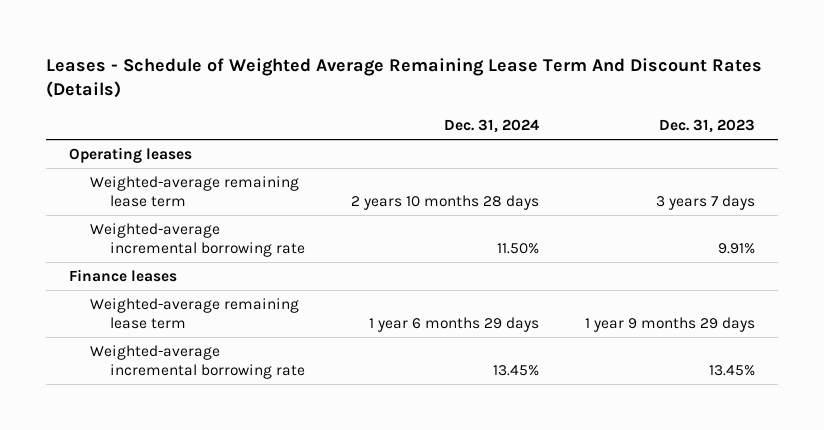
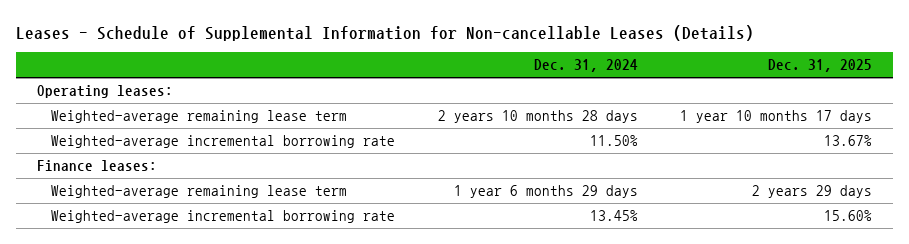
- Leases - Schedule of Weighted Average Remaining Lease Term And Discount Rates (Details)
+ Leases - Schedule of Supplemental Information for Non-cancellable Leases (Details)
- | Dec. 31, 2024 | Dec. 31, 2023
+ | Dec. 31, 2024 | Dec. 31, 2025
- Operating leases
+ Operating leases:
- Finance leases
+ Finance leases:

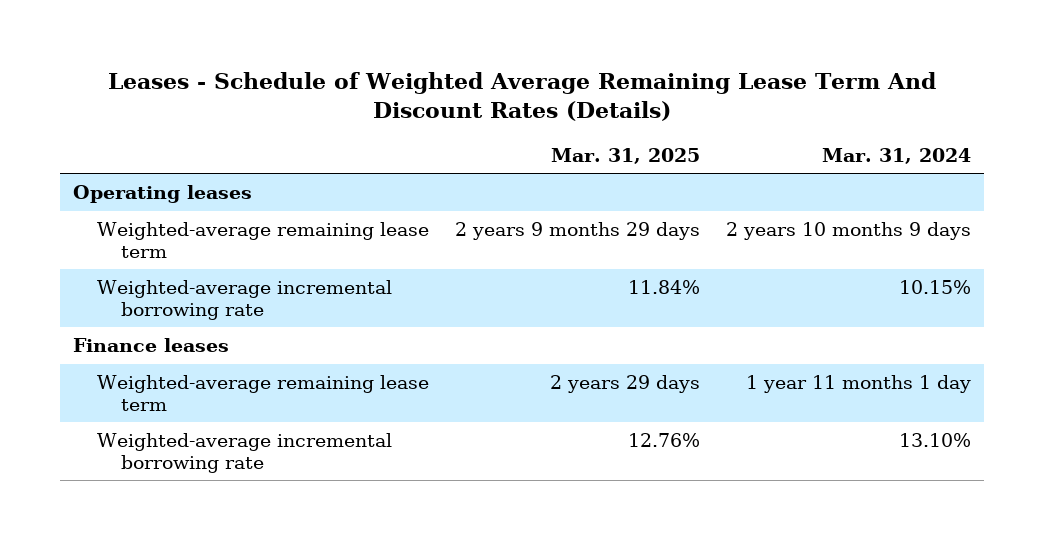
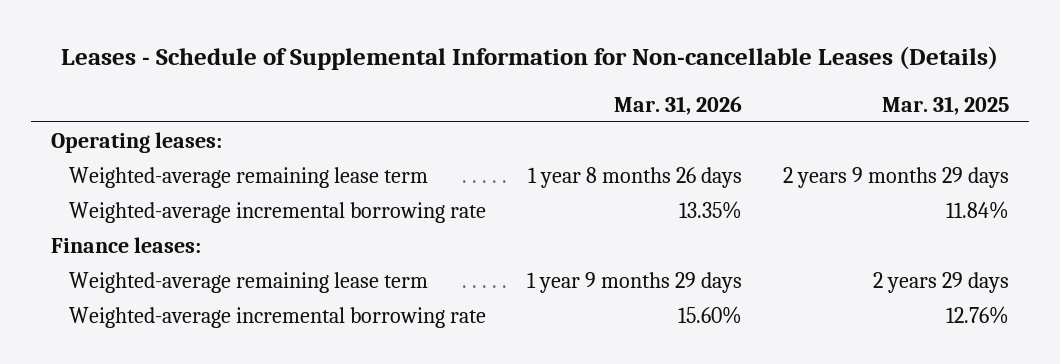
- Leases - Schedule of Weighted Average Remaining Lease Term And Discount Rates (Details)
+ Leases - Schedule of Supplemental Information for Non-cancellable Leases (Details)
- | Mar. 31, 2025 | Mar. 31, 2024
+ | Mar. 31, 2026 | Mar. 31, 2025
- Operating leases
+ Operating leases:
- Finance leases
+ Finance leases:

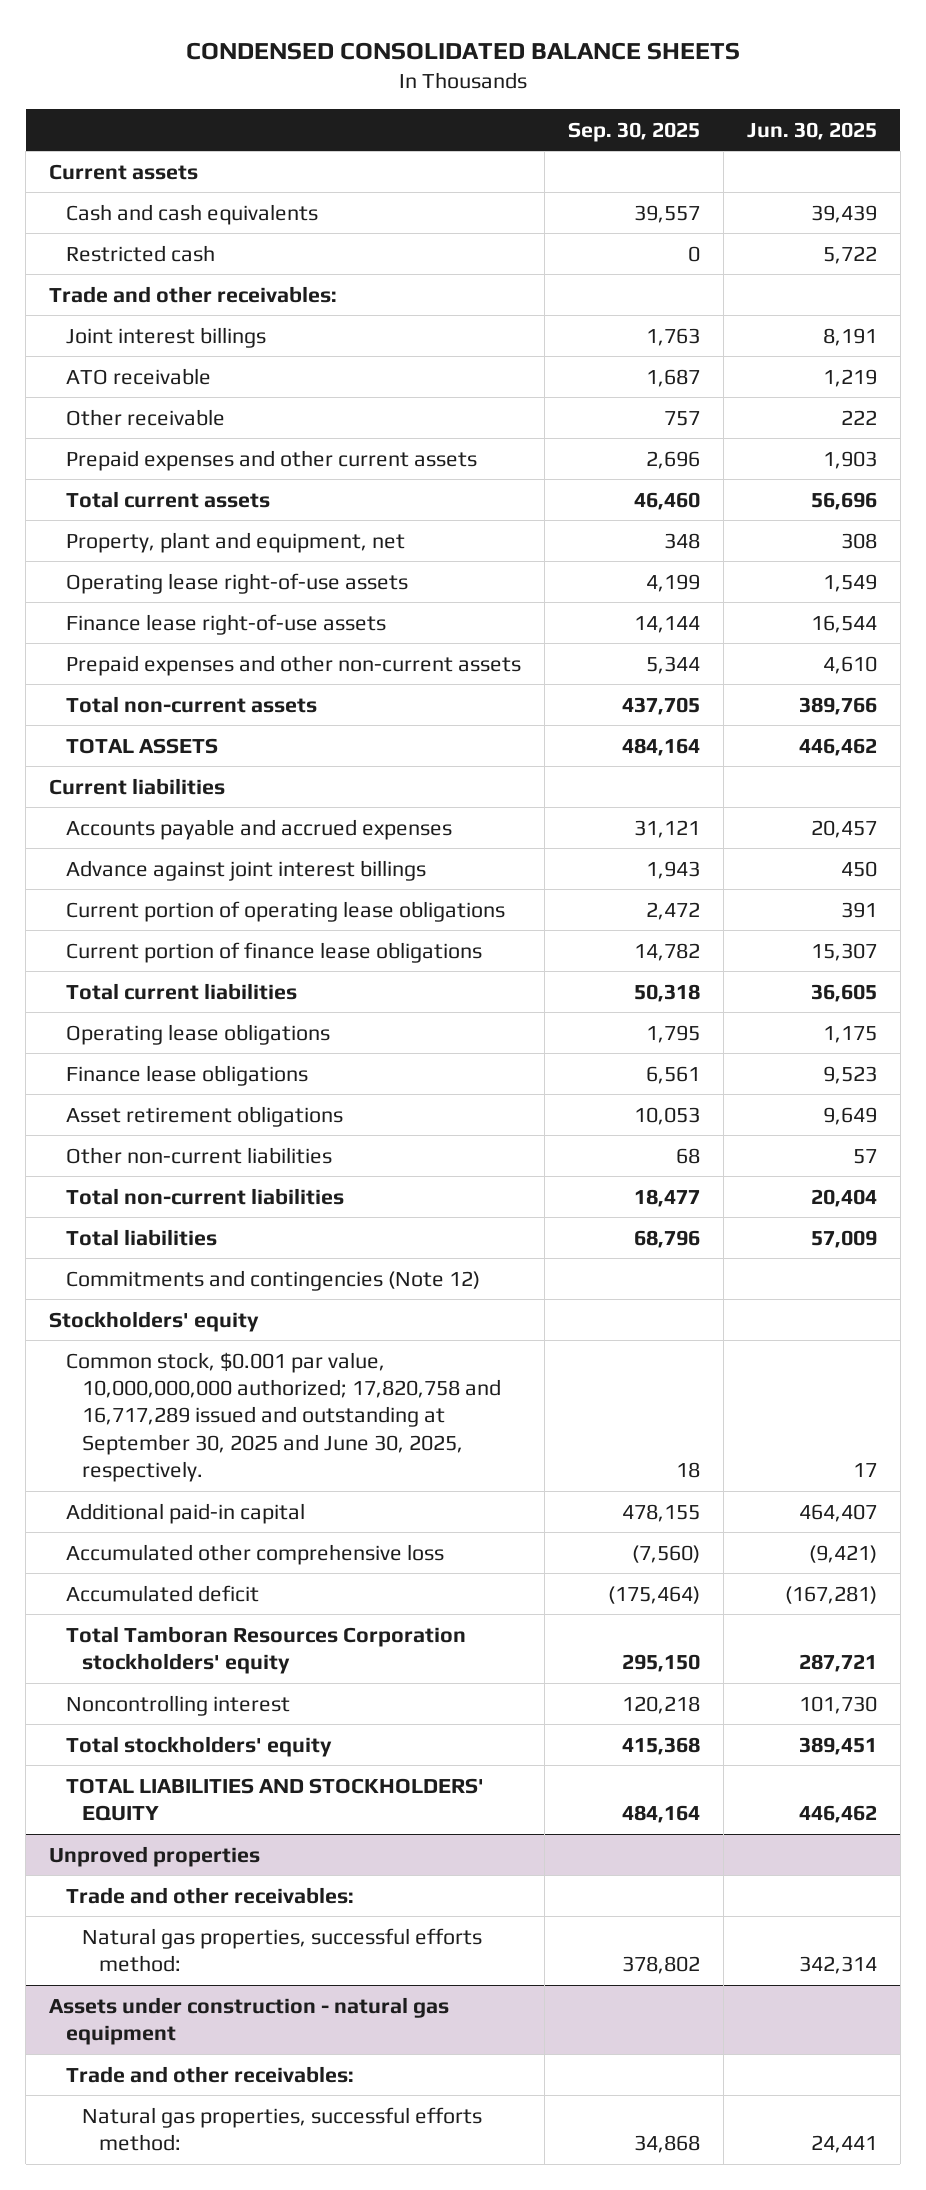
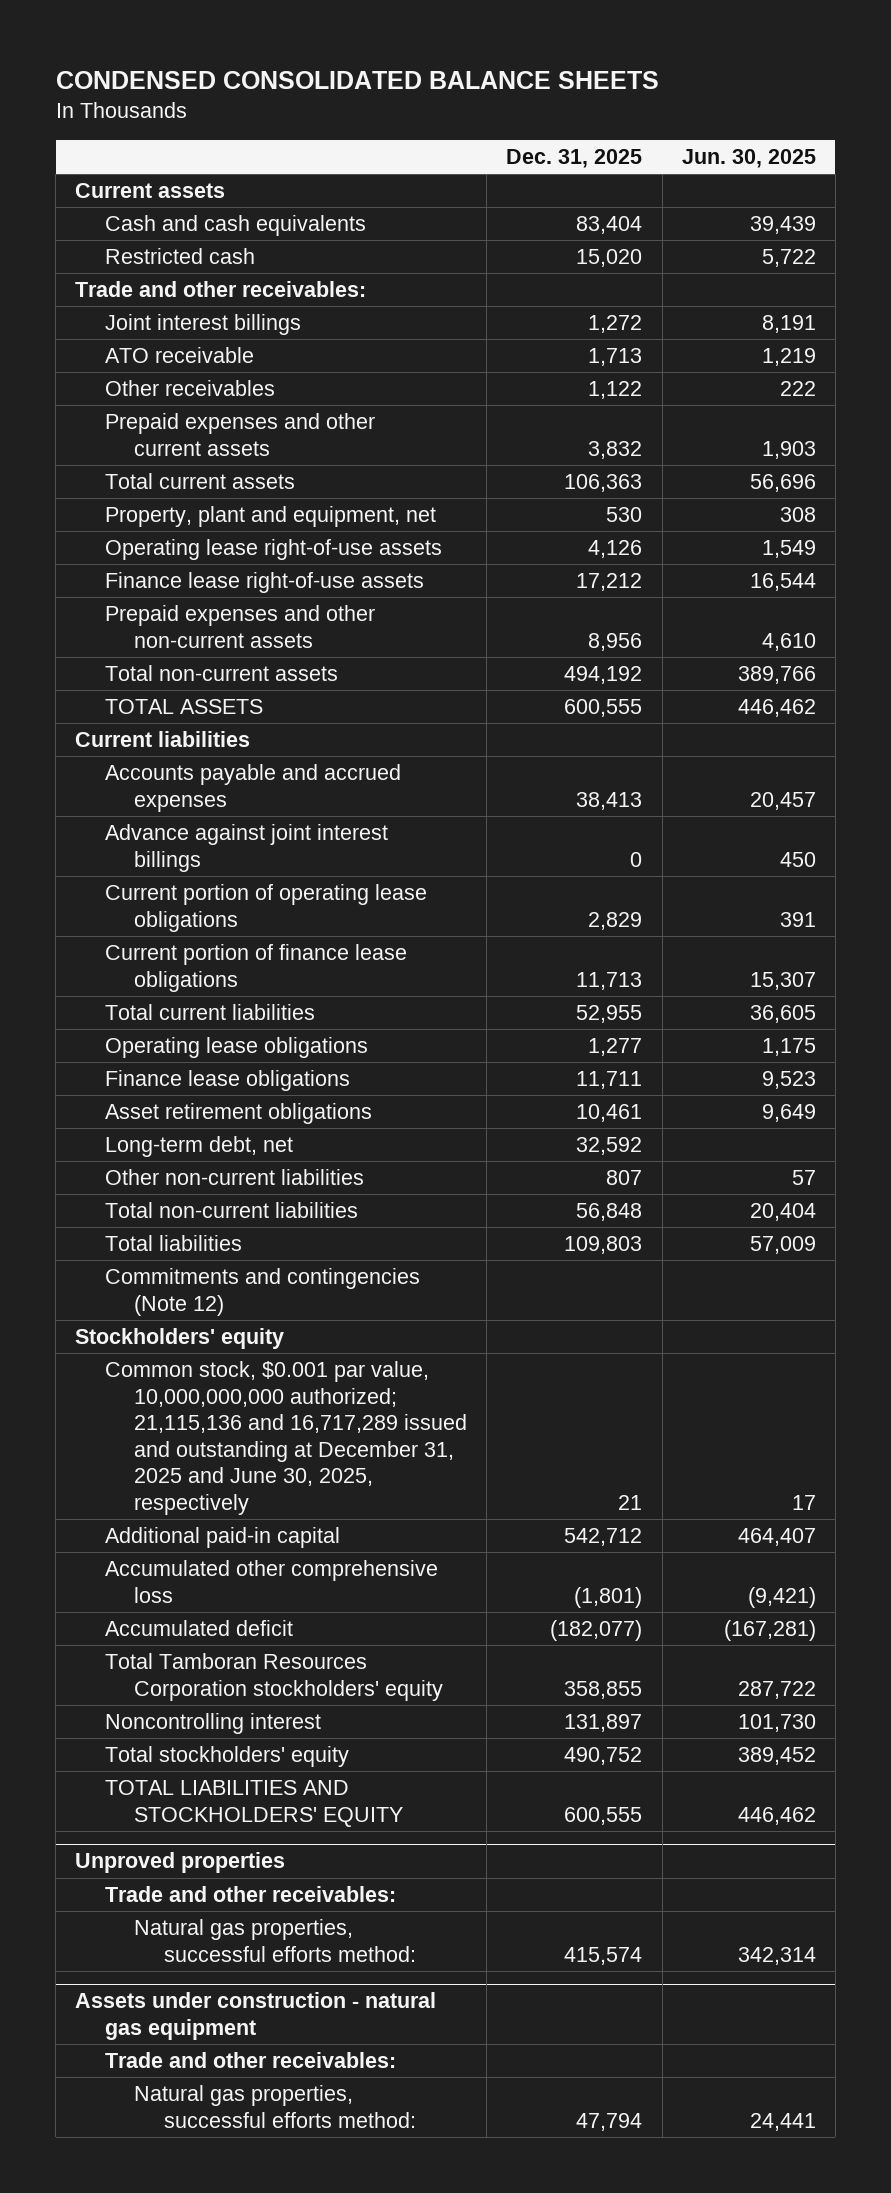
- | Sep. 30, 2025 | Jun. 30, 2025
+ | Dec. 31, 2025 | Jun. 30, 2025
- Other receivable | 757 | 222
+ Other receivables | 1,122 | 222
+ Long-term debt, net | 32,592 |
- Common stock, $0.001 par value, 10,000,000,000 authorized; 17,820,758 and 16,717,289 issued and outstanding at September 30, 2025 and June 30, 2025, respectively. | 18 | 17
+ Common stock, $0.001 par value, 10,000,000,000 authorized; 21,115,136 and 16,717,289 issued and outstanding at December 31, 2025 and June 30, 2025, respectively | 21 | 17
- Total Tamboran Resources Corporation stockholders' equity | 295,150 | 287,721
+ Total Tamboran Resources Corporation stockholders' equity | 358,855 | 287,722
- Total stockholders' equity | 415,368 | 389,451
+ Total stockholders' equity | 490,752 | 389,452

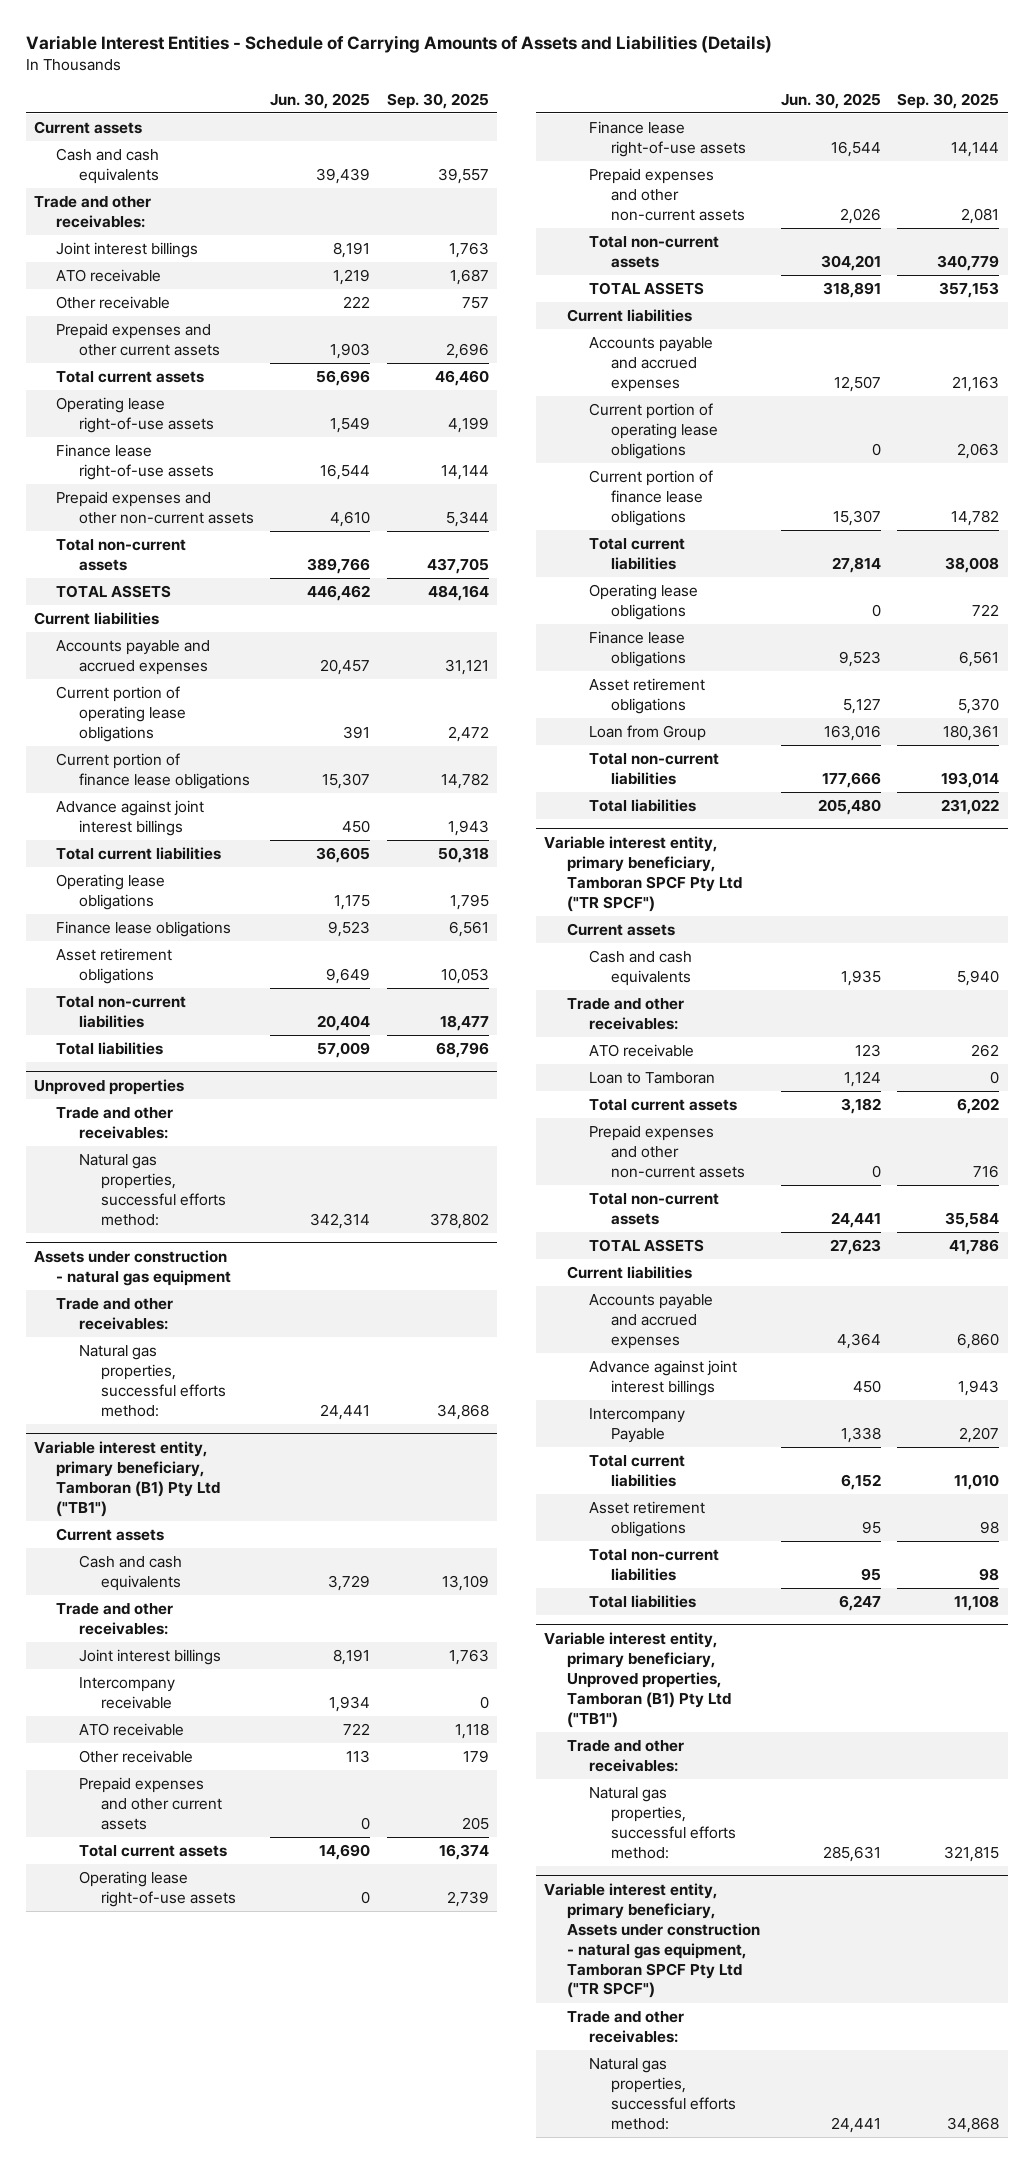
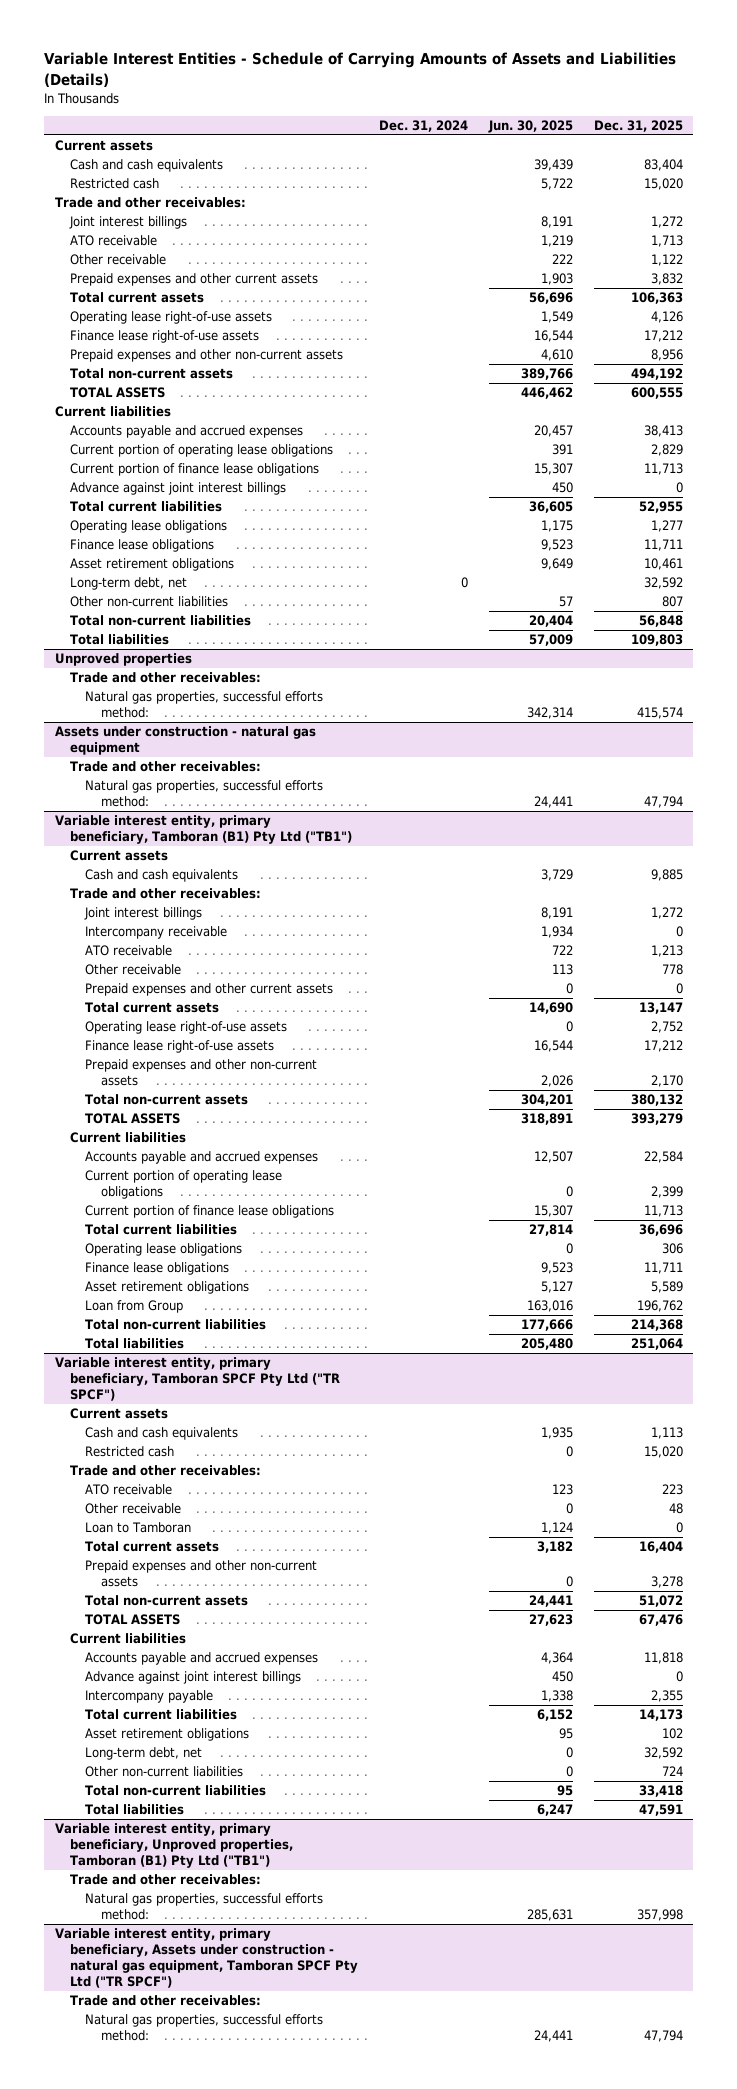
- | Jun. 30, 2025 | Sep. 30, 2025
+ | Dec. 31, 2024 | Jun. 30, 2025 | Dec. 31, 2025
+ Restricted cash | | 5,722 | 15,020
+ Long-term debt, net | 0 | | 32,592
+ Other non-current liabilities | | 57 | 807
@ Variable interest entity, primary beneficiary, Tamboran SPCF Pty Ltd ("TR SPCF")
+ Restricted cash | | 0 | 15,020
+ Other receivable | | 0 | 48
- Intercompany Payable | 1,338 | 2,207
+ Intercompany payable | | 1,338 | 2,355
+ Long-term debt, net | | 0 | 32,592
+ Other non-current liabilities | | 0 | 724

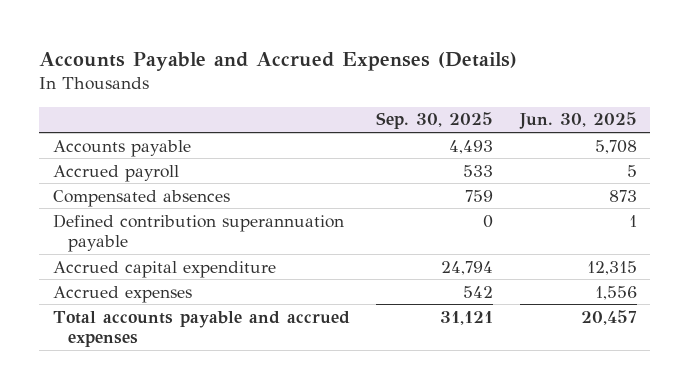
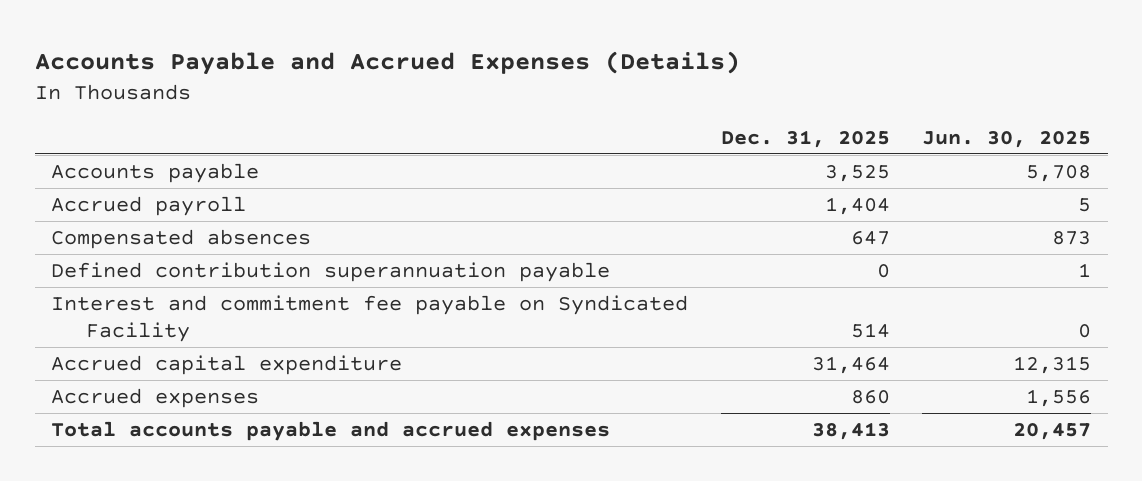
- | Sep. 30, 2025 | Jun. 30, 2025
+ | Dec. 31, 2025 | Jun. 30, 2025
+ Interest and commitment fee payable on Syndicated Facility | 514 | 0

